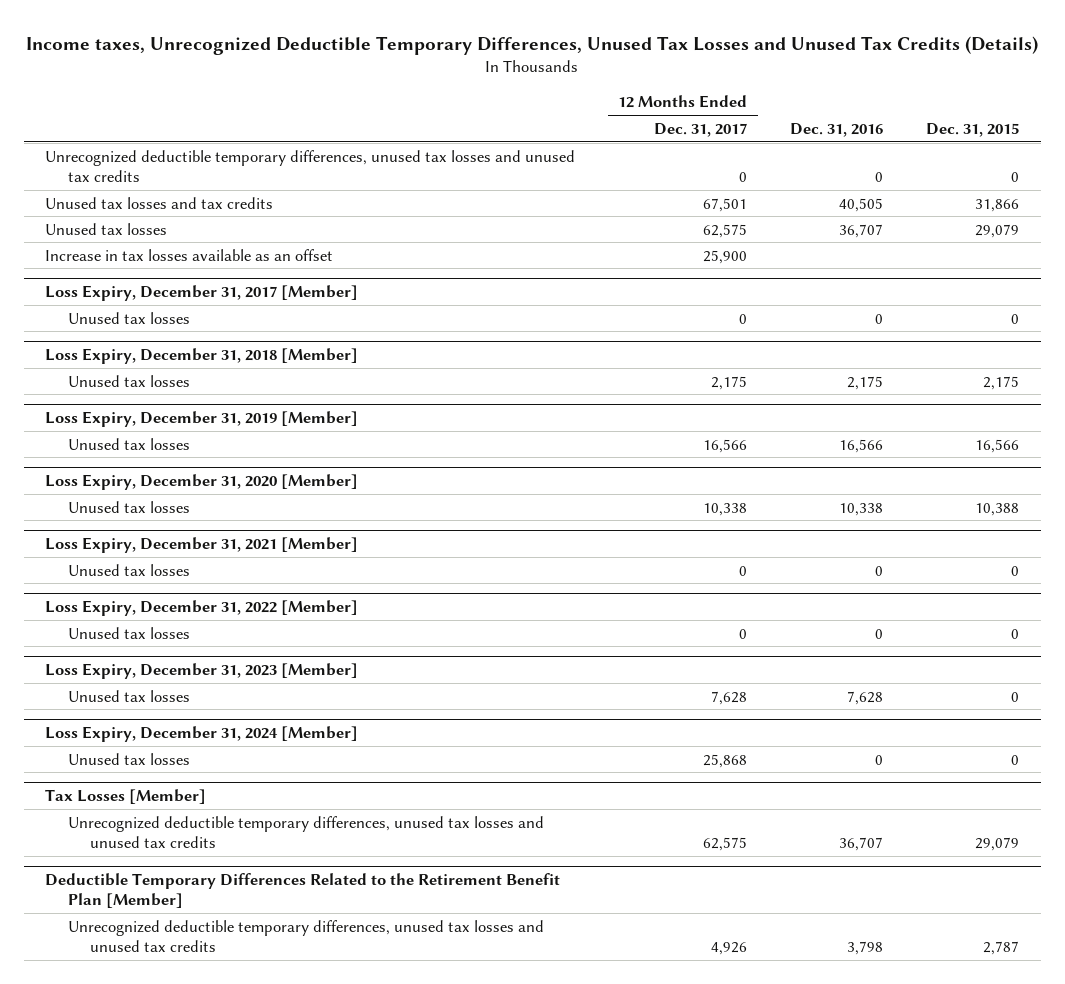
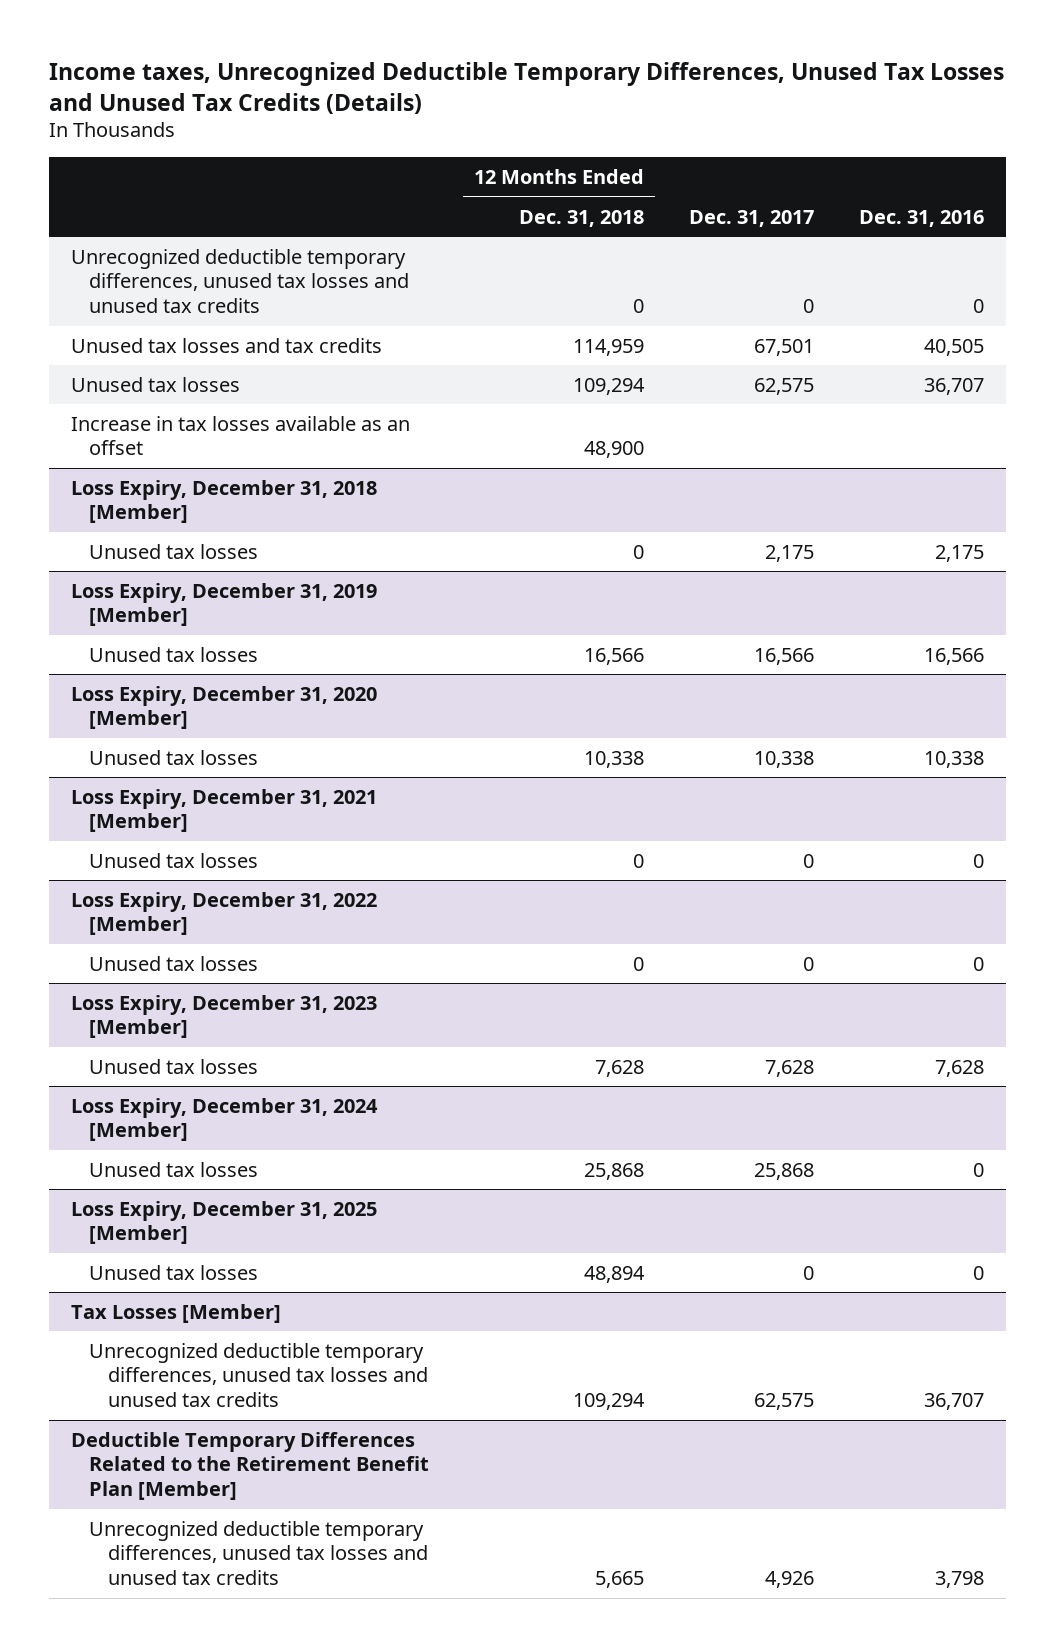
- | 12 Months Ended Dec. 31, 2017 | Dec. 31, 2016 | Dec. 31, 2015
+ | 12 Months Ended Dec. 31, 2018 | Dec. 31, 2017 | Dec. 31, 2016
- Loss Expiry, December 31, 2017 [Member]
- Unused tax losses | 0 | 0 | 0
+ Loss Expiry, December 31, 2025 [Member]
+ Unused tax losses | 48,894 | 0 | 0

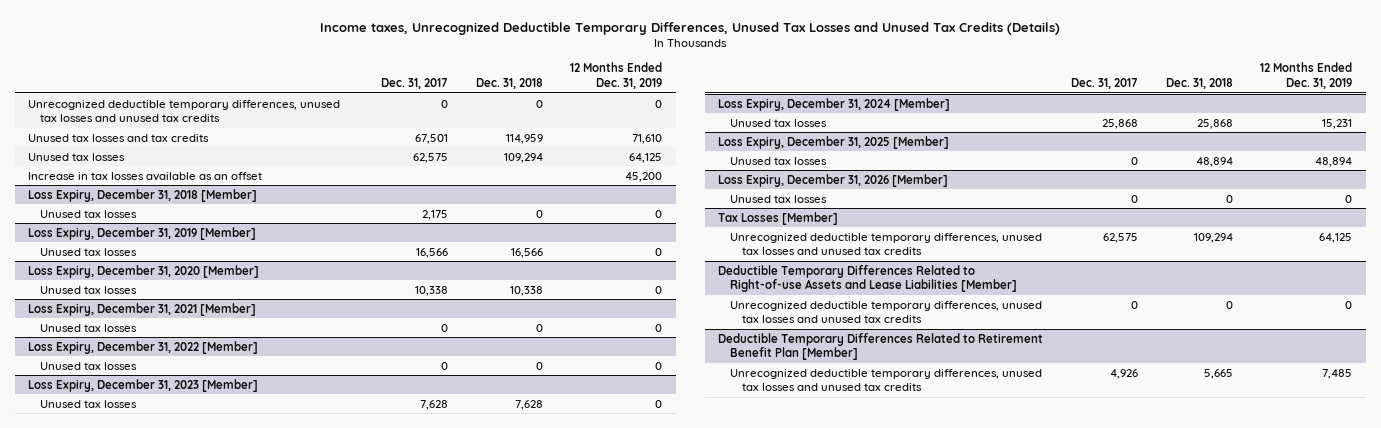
- | 12 Months Ended Dec. 31, 2018 | Dec. 31, 2017 | Dec. 31, 2016
+ | Dec. 31, 2017 | Dec. 31, 2018 | 12 Months Ended Dec. 31, 2019
+ Loss Expiry, December 31, 2026 [Member]
+ Unused tax losses | 0 | 0 | 0
- Deductible Temporary Differences Related to the Retirement Benefit Plan [Member]
+ Deductible Temporary Differences Related to Right-of-use Assets and Lease Liabilities [Member]
+ Unrecognized deductible temporary differences, unused tax losses and unused tax credits | 0 | 0 | 0
+ Deductible Temporary Differences Related to Retirement Benefit Plan [Member]

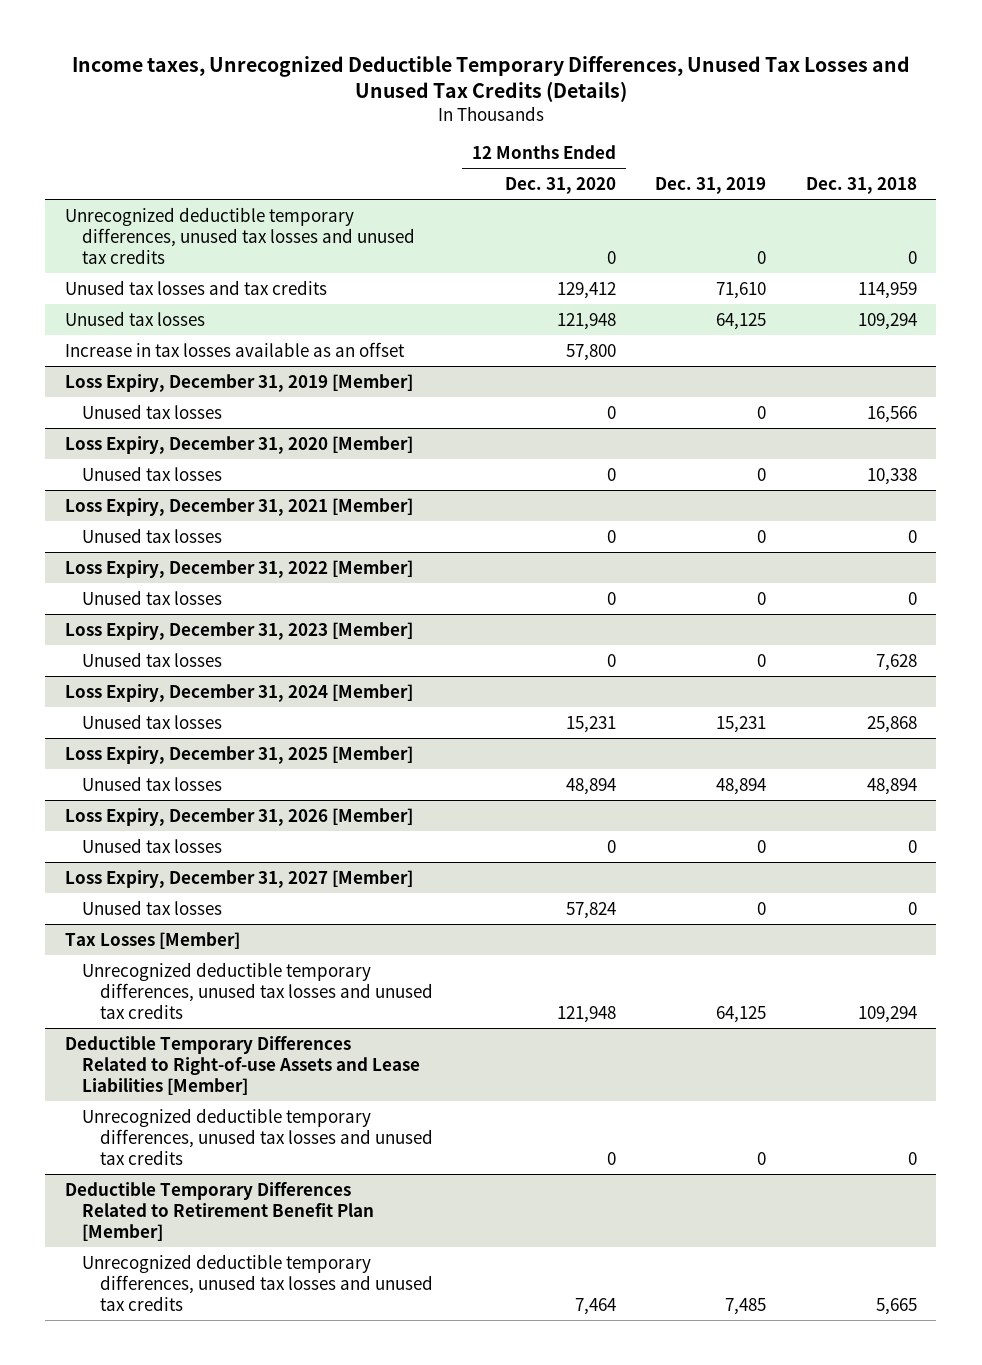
- | Dec. 31, 2017 | Dec. 31, 2018 | 12 Months Ended Dec. 31, 2019
+ | 12 Months Ended Dec. 31, 2020 | Dec. 31, 2019 | Dec. 31, 2018
- Loss Expiry, December 31, 2018 [Member]
- Unused tax losses | 2,175 | 0 | 0
+ Loss Expiry, December 31, 2027 [Member]
+ Unused tax losses | 57,824 | 0 | 0

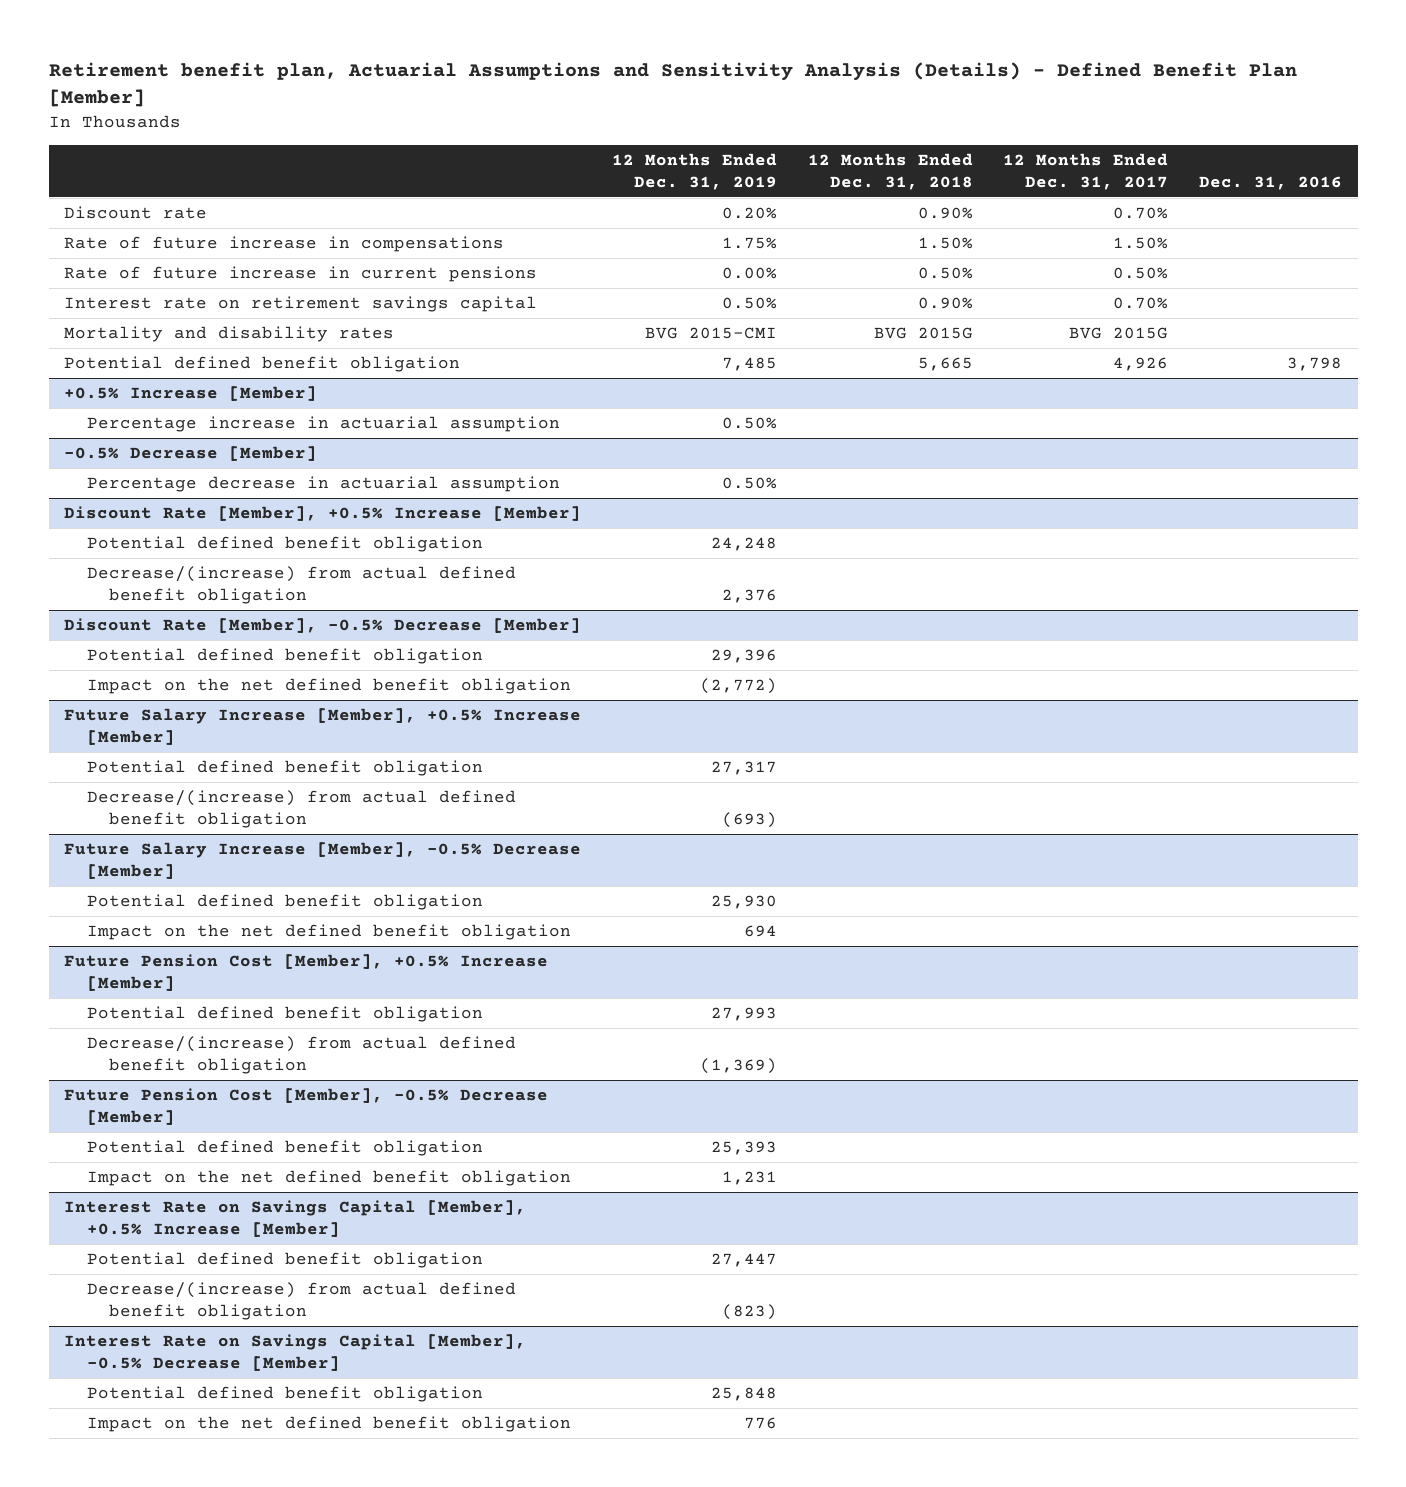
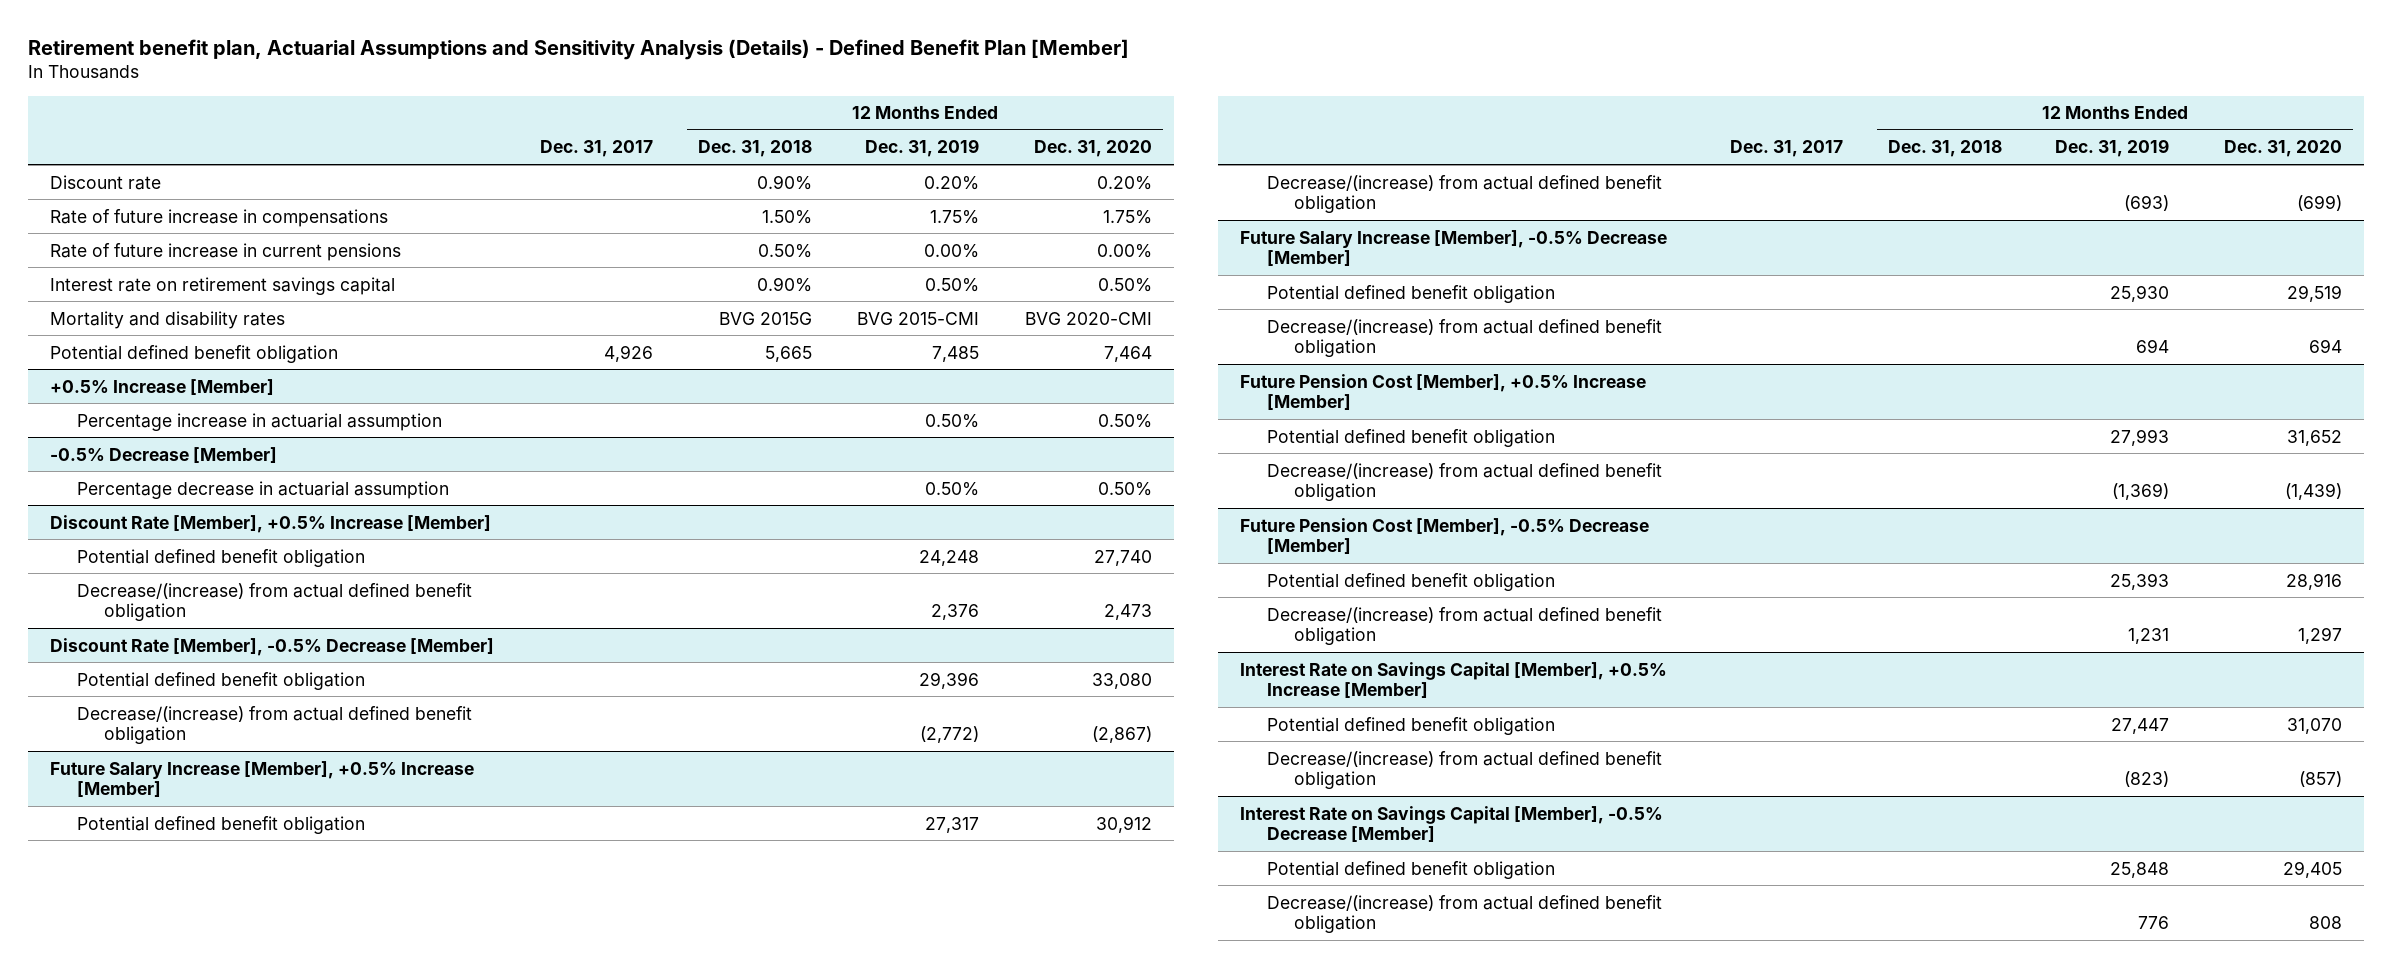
- | 12 Months Ended Dec. 31, 2019 | 12 Months Ended Dec. 31, 2018 | 12 Months Ended Dec. 31, 2017 | Dec. 31, 2016
+ | Dec. 31, 2017 | 12 Months Ended Dec. 31, 2018 | 12 Months Ended Dec. 31, 2019 | 12 Months Ended Dec. 31, 2020
@ Discount Rate [Member], -0.5% Decrease [Member]
- Impact on the net defined benefit obligation | (2,772) | | |
+ Decrease/(increase) from actual defined benefit obligation | | | (2,772) | (2,867)
@ Future Salary Increase [Member], -0.5% Decrease [Member]
- Impact on the net defined benefit obligation | 694 | | |
+ Decrease/(increase) from actual defined benefit obligation | | | 694 | 694
@ Future Pension Cost [Member], -0.5% Decrease [Member]
- Impact on the net defined benefit obligation | 1,231 | | |
+ Decrease/(increase) from actual defined benefit obligation | | | 1,231 | 1,297
@ Interest Rate on Savings Capital [Member], -0.5% Decrease [Member]
- Impact on the net defined benefit obligation | 776 | | |
+ Decrease/(increase) from actual defined benefit obligation | | | 776 | 808

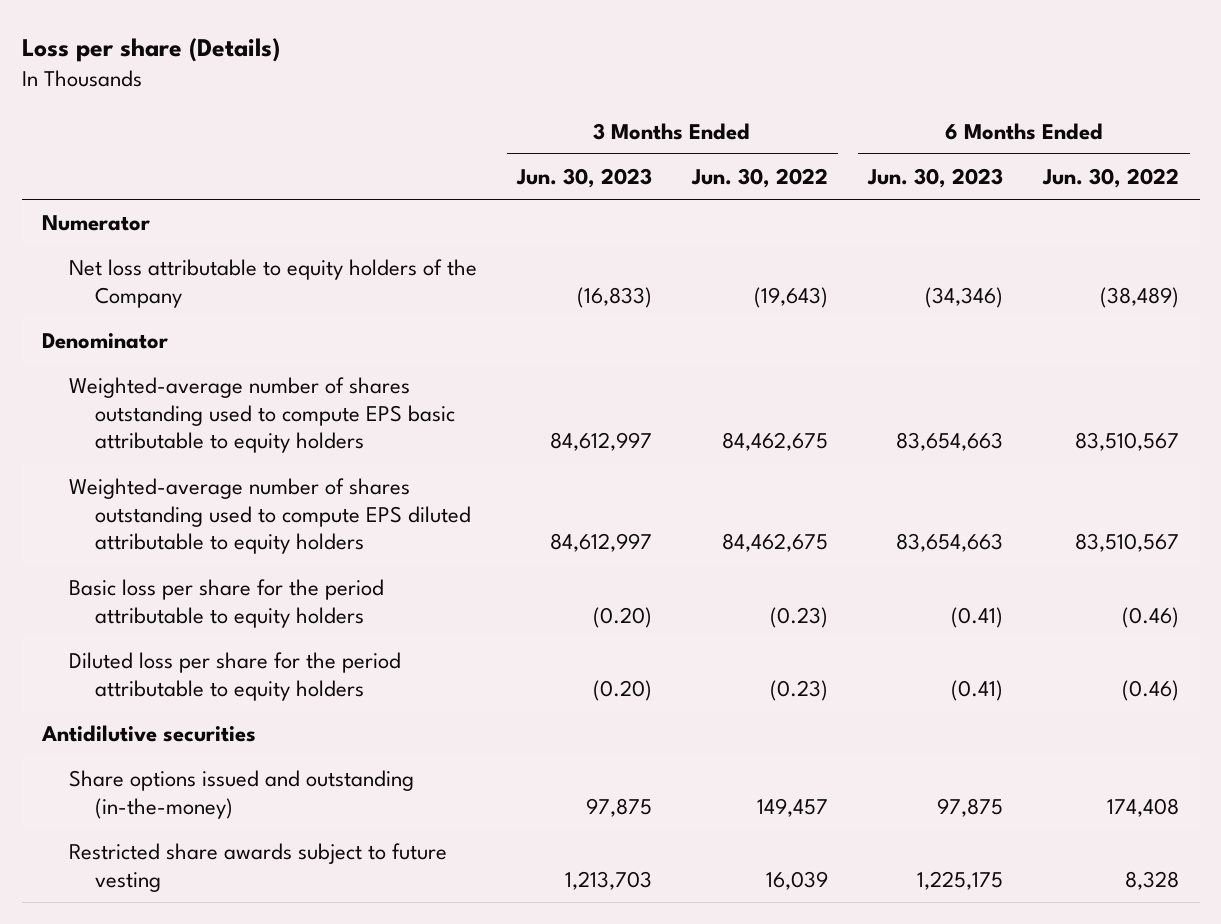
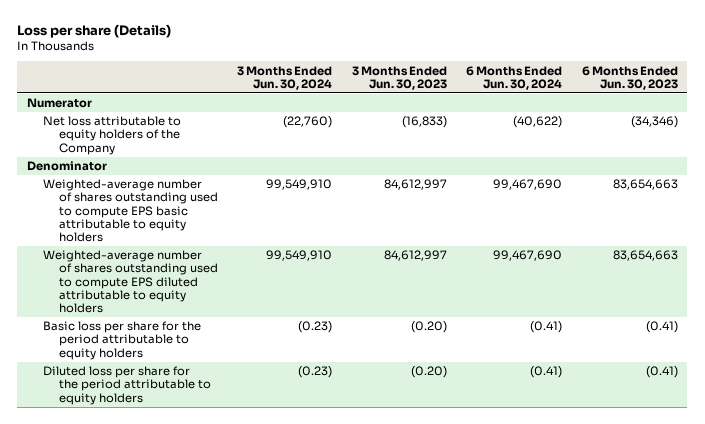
- | 3 Months Ended Jun. 30, 2023 | 3 Months Ended Jun. 30, 2022 | 6 Months Ended Jun. 30, 2023 | 6 Months Ended Jun. 30, 2022
+ | 3 Months Ended Jun. 30, 2024 | 3 Months Ended Jun. 30, 2023 | 6 Months Ended Jun. 30, 2024 | 6 Months Ended Jun. 30, 2023
- Antidilutive securities
- Share options issued and outstanding (in-the-money) | 97,875 | 149,457 | 97,875 | 174,408
- Restricted share awards subject to future vesting | 1,213,703 | 16,039 | 1,225,175 | 8,328

